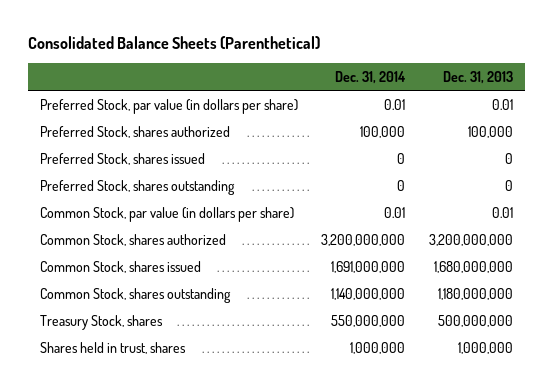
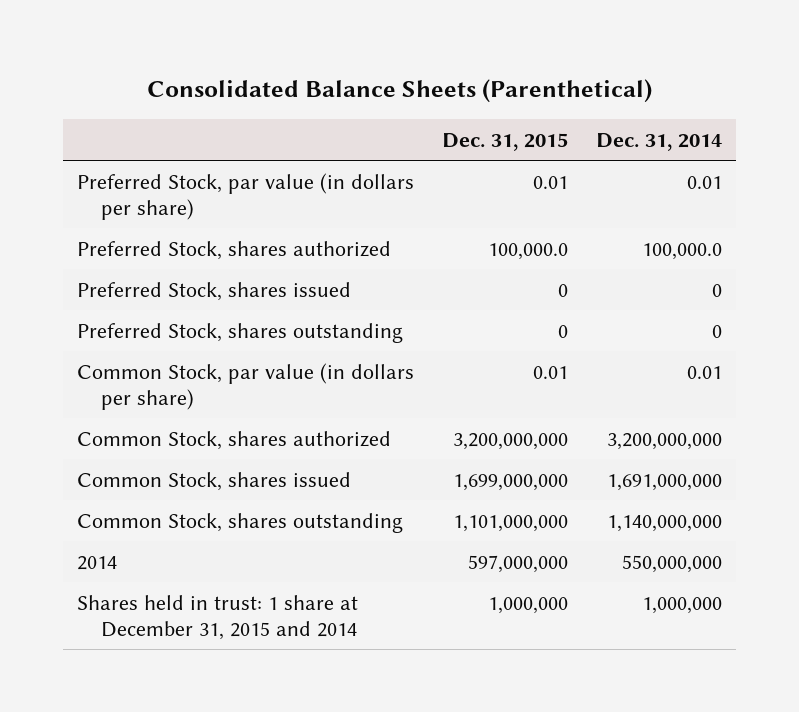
- | Dec. 31, 2014 | Dec. 31, 2013
+ | Dec. 31, 2015 | Dec. 31, 2014
- Preferred Stock, shares authorized | 100,000 | 100,000
+ Preferred Stock, shares authorized | 100,000.0 | 100,000.0
- Treasury Stock, shares | 550,000,000 | 500,000,000
- Shares held in trust, shares | 1,000,000 | 1,000,000
+ 2014 | 597,000,000 | 550,000,000
+ Shares held in trust: 1 share at December 31, 2015 and 2014 | 1,000,000 | 1,000,000

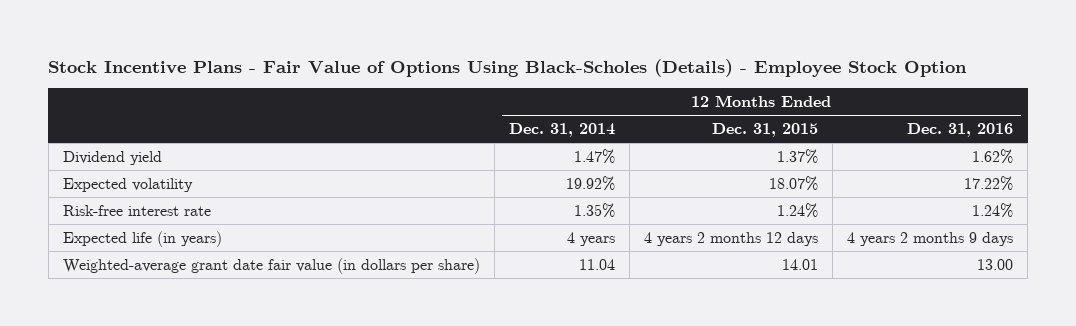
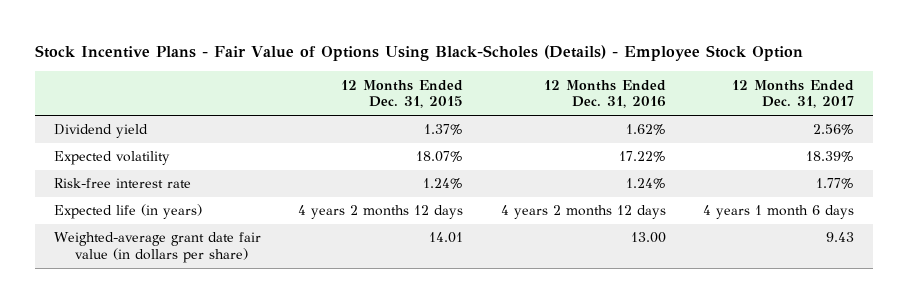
- | 12 Months Ended Dec. 31, 2014 | 12 Months Ended Dec. 31, 2015 | 12 Months Ended Dec. 31, 2016
+ | 12 Months Ended Dec. 31, 2015 | 12 Months Ended Dec. 31, 2016 | 12 Months Ended Dec. 31, 2017
- Expected life (in years) | 4 years | 4 years 2 months 12 days | 4 years 2 months 9 days
+ Expected life (in years) | 4 years 2 months 12 days | 4 years 2 months 12 days | 4 years 1 month 6 days

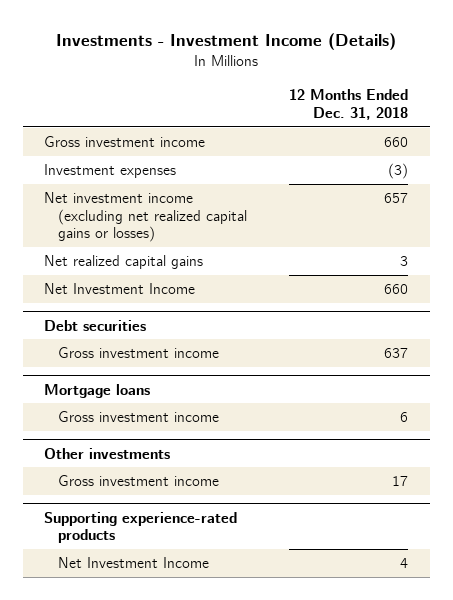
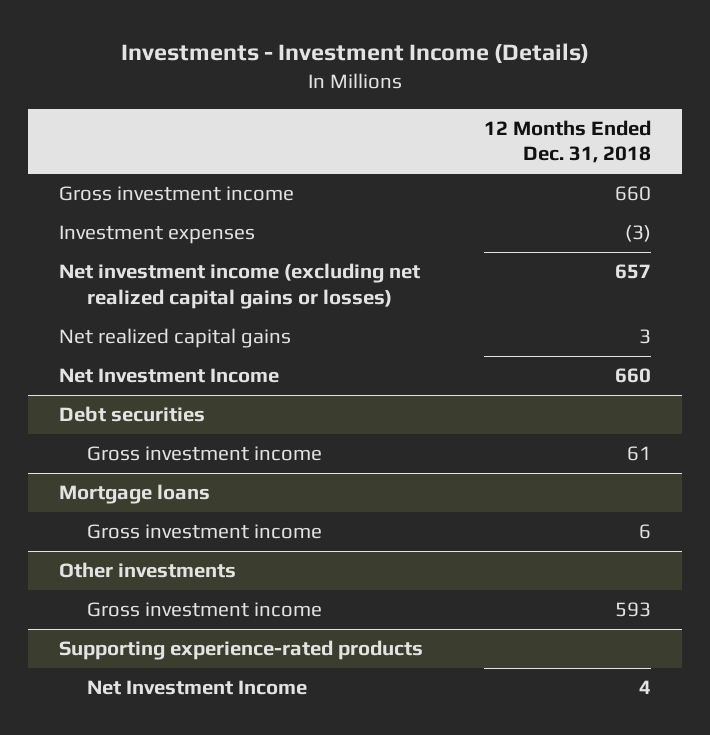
@ Debt securities
- Gross investment income | 637
+ Gross investment income | 61
@ Other investments
- Gross investment income | 17
+ Gross investment income | 593

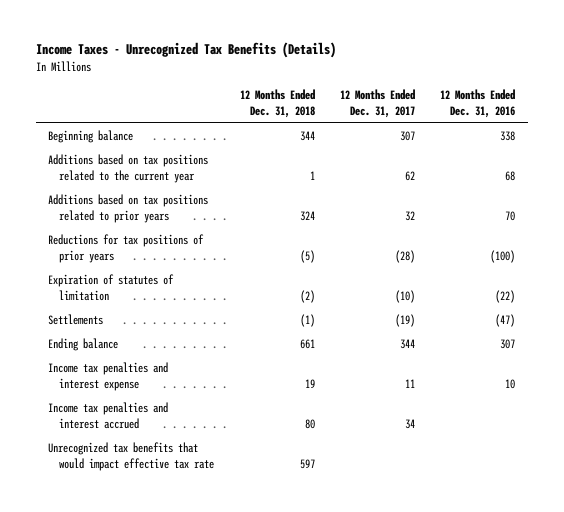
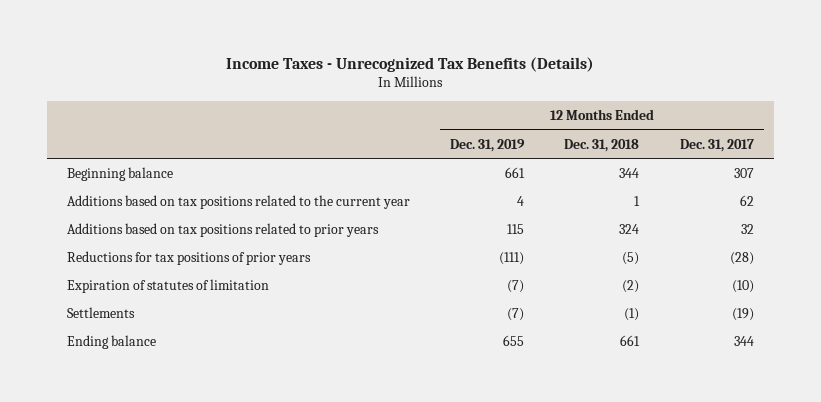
- | 12 Months Ended Dec. 31, 2018 | 12 Months Ended Dec. 31, 2017 | 12 Months Ended Dec. 31, 2016
+ | 12 Months Ended Dec. 31, 2019 | 12 Months Ended Dec. 31, 2018 | 12 Months Ended Dec. 31, 2017
- Income tax penalties and interest expense | 19 | 11 | 10
- Income tax penalties and interest accrued | 80 | 34 |
- Unrecognized tax benefits that would impact effective tax rate | 597 | |

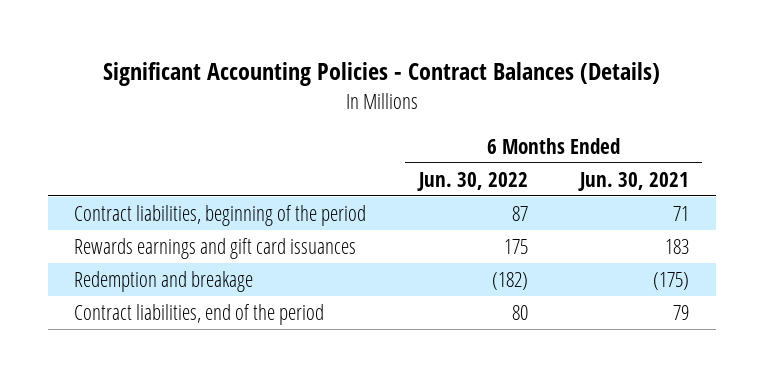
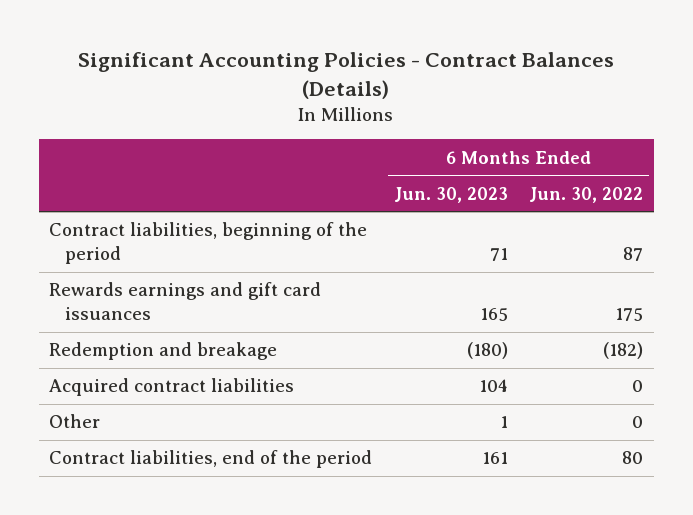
- | 6 Months Ended Jun. 30, 2022 | 6 Months Ended Jun. 30, 2021
+ | 6 Months Ended Jun. 30, 2023 | 6 Months Ended Jun. 30, 2022
+ Acquired contract liabilities | 104 | 0
+ Other | 1 | 0

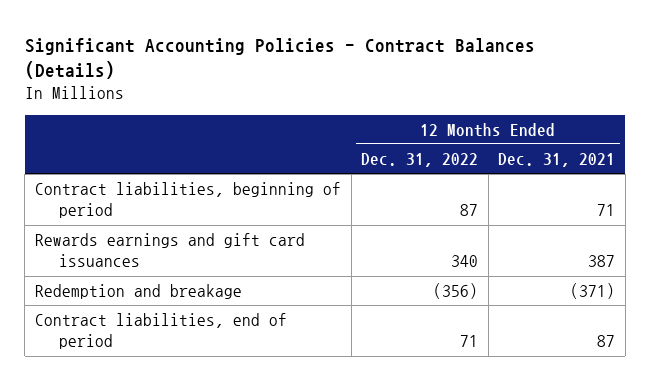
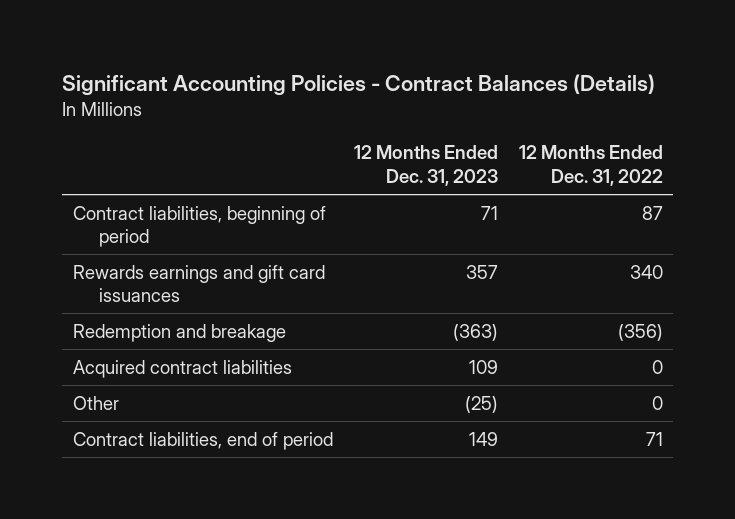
- | 12 Months Ended Dec. 31, 2022 | 12 Months Ended Dec. 31, 2021
+ | 12 Months Ended Dec. 31, 2023 | 12 Months Ended Dec. 31, 2022
+ Acquired contract liabilities | 109 | 0
+ Other | (25) | 0

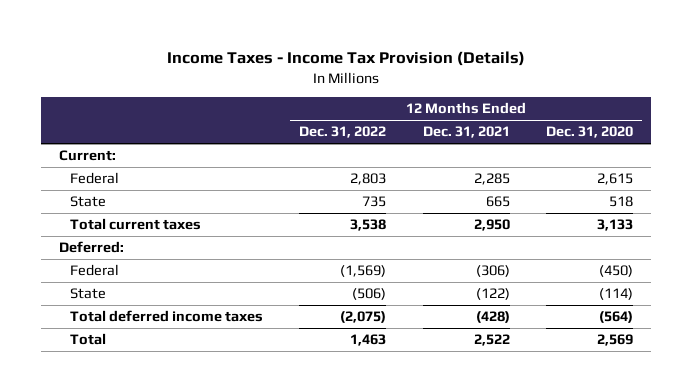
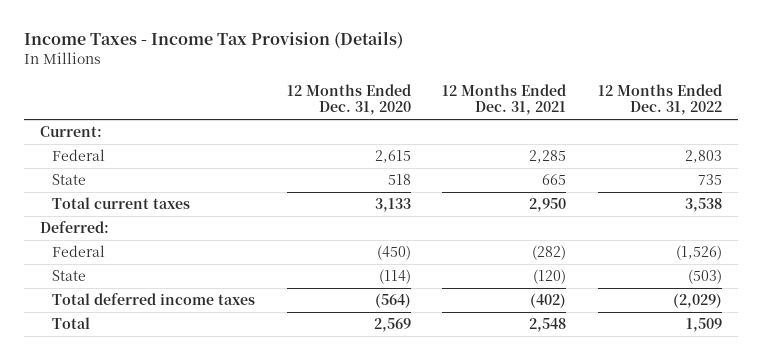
- | 12 Months Ended Dec. 31, 2022 | 12 Months Ended Dec. 31, 2021 | 12 Months Ended Dec. 31, 2020
+ | 12 Months Ended Dec. 31, 2020 | 12 Months Ended Dec. 31, 2021 | 12 Months Ended Dec. 31, 2022
- Federal | (1,569) | (306) | (450)
- State | (506) | (122) | (114)
- Total deferred income taxes | (2,075) | (428) | (564)
- Total | 1,463 | 2,522 | 2,569
+ Federal | (450) | (282) | (1,526)
+ State | (114) | (120) | (503)
+ Total deferred income taxes | (564) | (402) | (2,029)
+ Total | 2,569 | 2,548 | 1,509

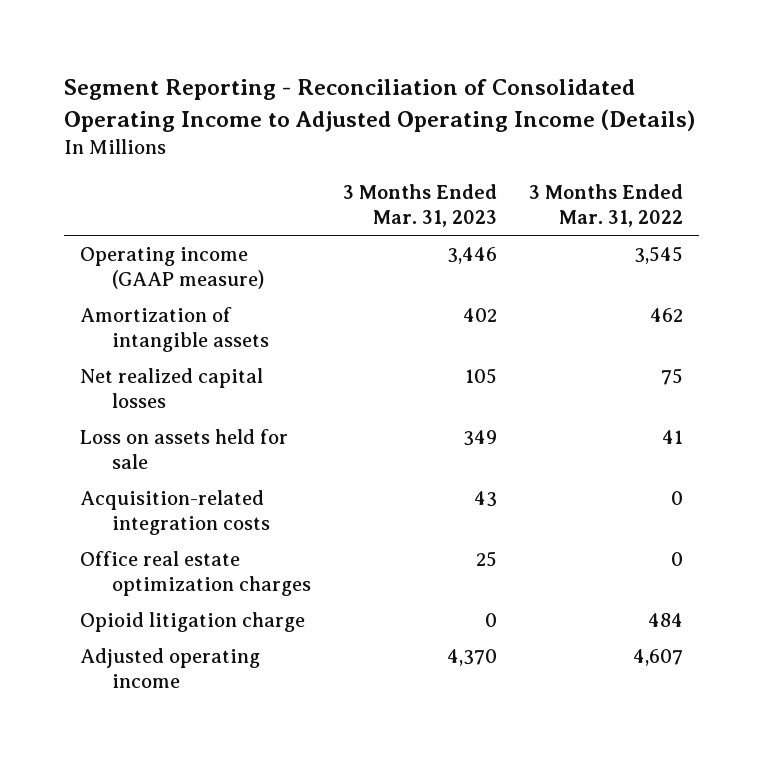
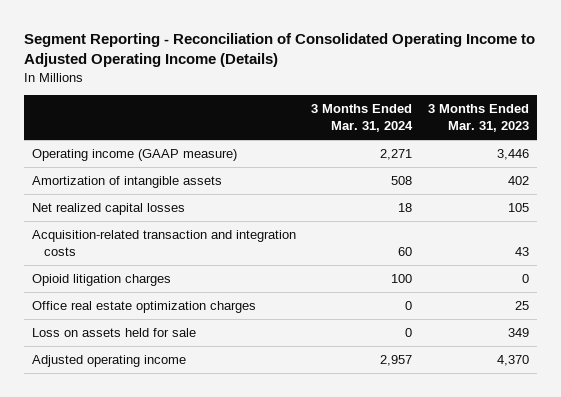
- | 3 Months Ended Mar. 31, 2023 | 3 Months Ended Mar. 31, 2022
+ | 3 Months Ended Mar. 31, 2024 | 3 Months Ended Mar. 31, 2023
- Acquisition-related integration costs | 43 | 0
+ Acquisition-related transaction and integration costs | 60 | 43
+ Opioid litigation charges | 100 | 0
- Opioid litigation charge | 0 | 484
moved down: Loss on assets held for sale | 0 | 349

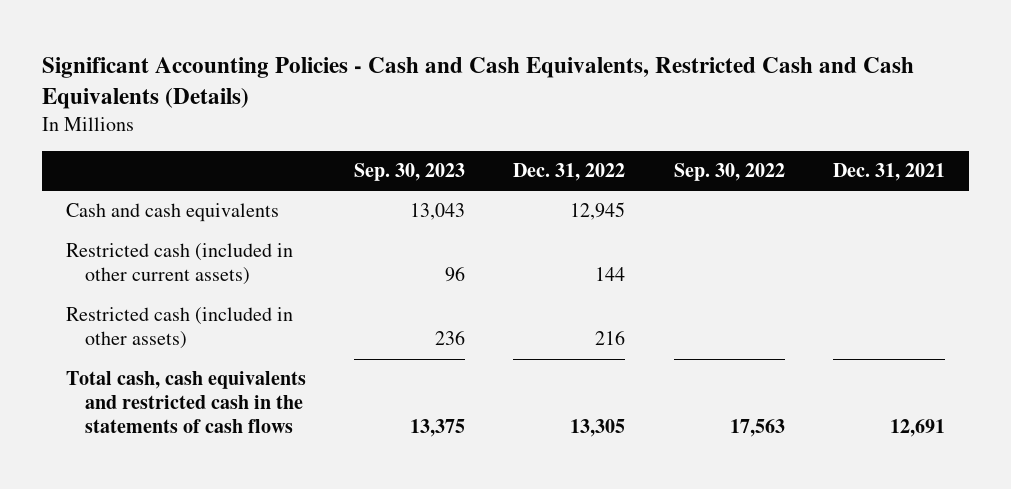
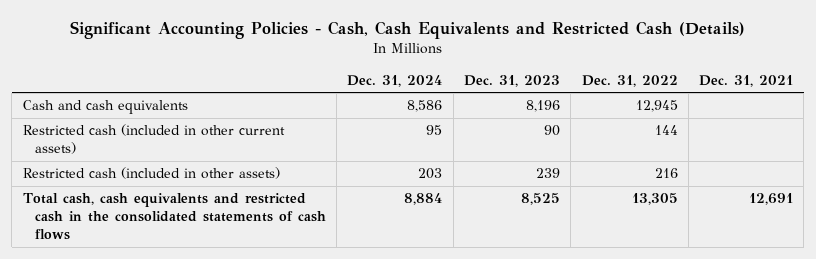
- Significant Accounting Policies - Cash and Cash Equivalents, Restricted Cash and Cash Equivalents (Details)
+ Significant Accounting Policies - Cash, Cash Equivalents and Restricted Cash (Details)
- | Sep. 30, 2023 | Dec. 31, 2022 | Sep. 30, 2022 | Dec. 31, 2021
+ | Dec. 31, 2024 | Dec. 31, 2023 | Dec. 31, 2022 | Dec. 31, 2021
- Total cash, cash equivalents and restricted cash in the statements of cash flows | 13,375 | 13,305 | 17,563 | 12,691
+ Total cash, cash equivalents and restricted cash in the consolidated statements of cash flows | 8,884 | 8,525 | 13,305 | 12,691

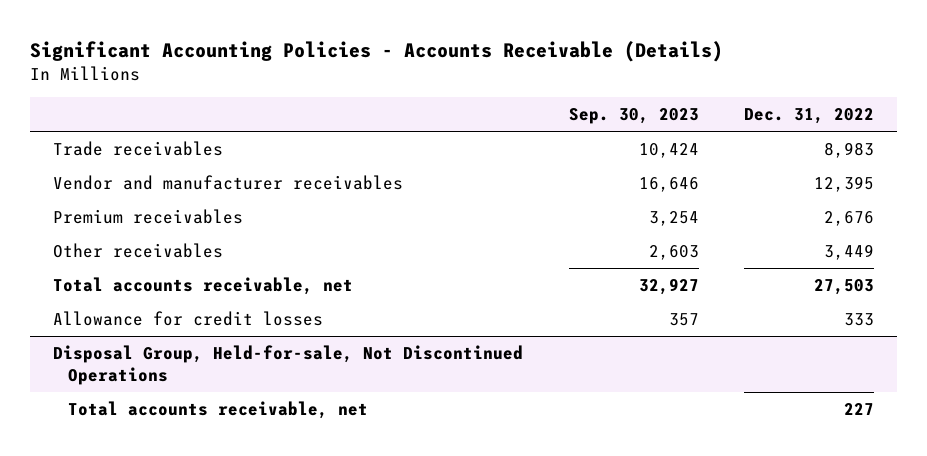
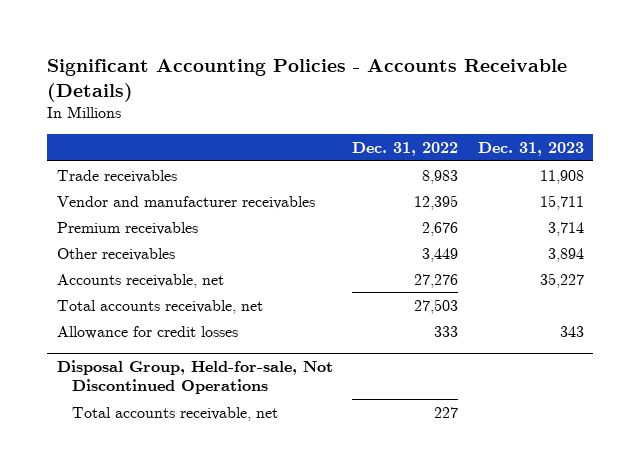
- | Sep. 30, 2023 | Dec. 31, 2022
+ | Dec. 31, 2022 | Dec. 31, 2023
+ Accounts receivable, net | 27,276 | 35,227

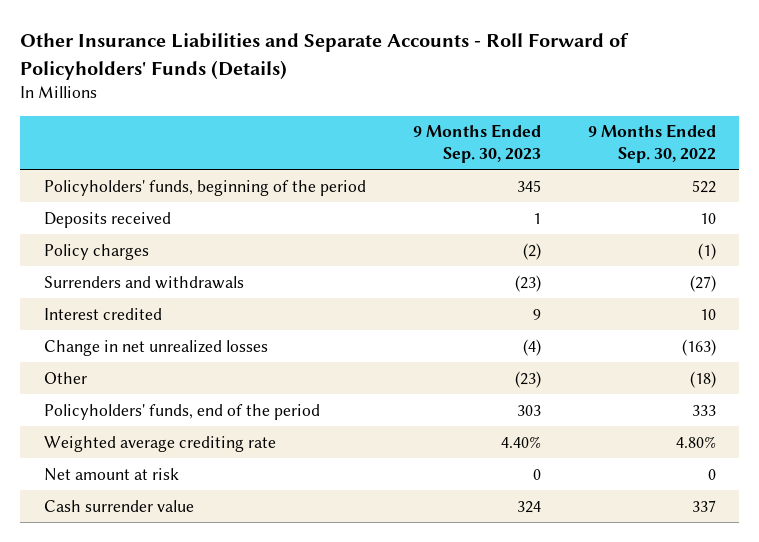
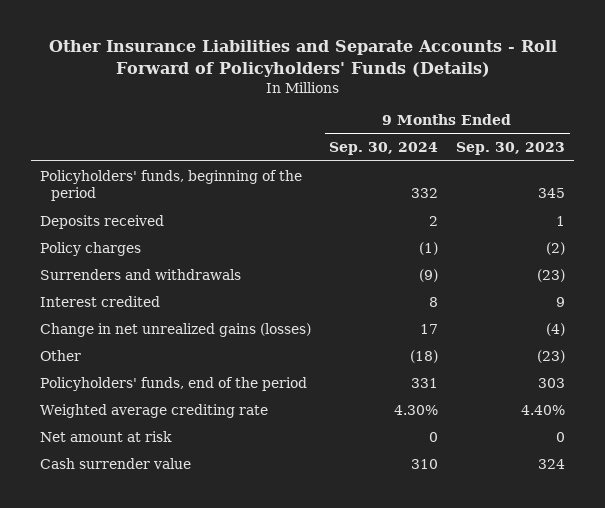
- | 9 Months Ended Sep. 30, 2023 | 9 Months Ended Sep. 30, 2022
+ | 9 Months Ended Sep. 30, 2024 | 9 Months Ended Sep. 30, 2023
- Change in net unrealized losses | (4) | (163)
+ Change in net unrealized gains (losses) | 17 | (4)

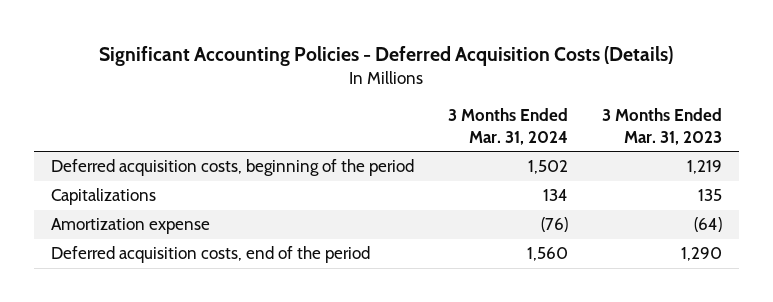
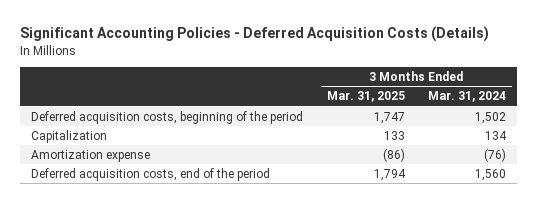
- | 3 Months Ended Mar. 31, 2024 | 3 Months Ended Mar. 31, 2023
+ | 3 Months Ended Mar. 31, 2025 | 3 Months Ended Mar. 31, 2024
- Capitalizations | 134 | 135
+ Capitalization | 133 | 134

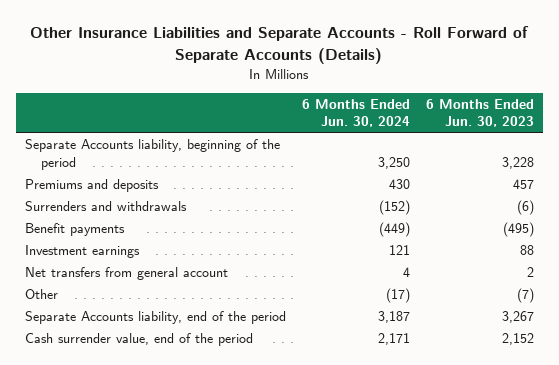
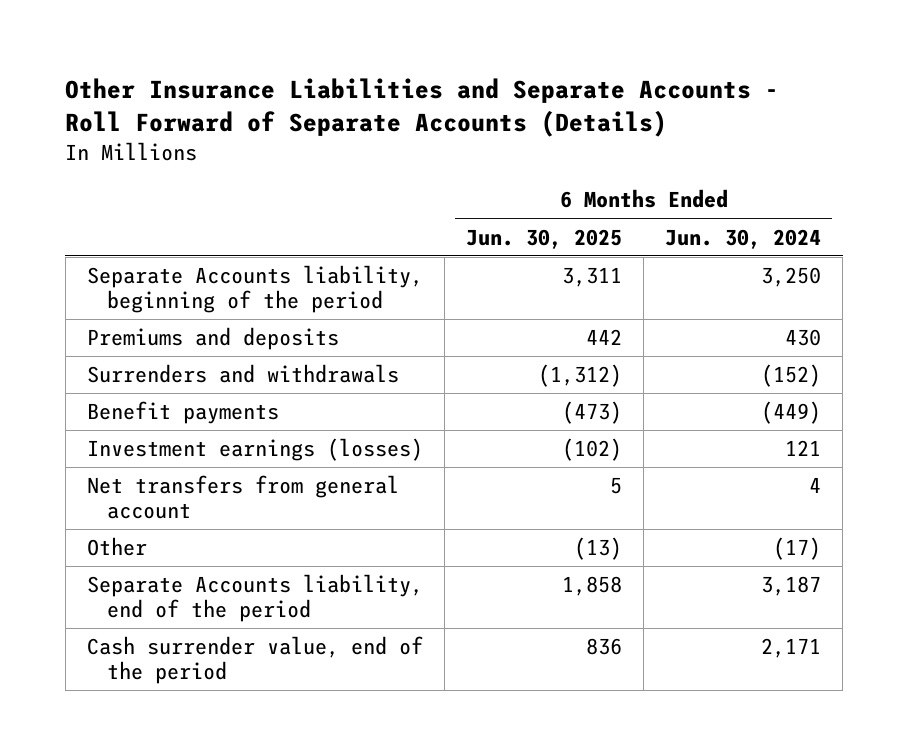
- | 6 Months Ended Jun. 30, 2024 | 6 Months Ended Jun. 30, 2023
+ | 6 Months Ended Jun. 30, 2025 | 6 Months Ended Jun. 30, 2024
- Investment earnings | 121 | 88
+ Investment earnings (losses) | (102) | 121

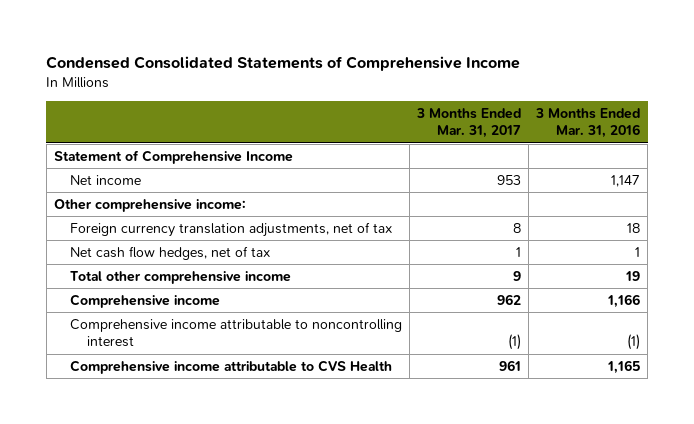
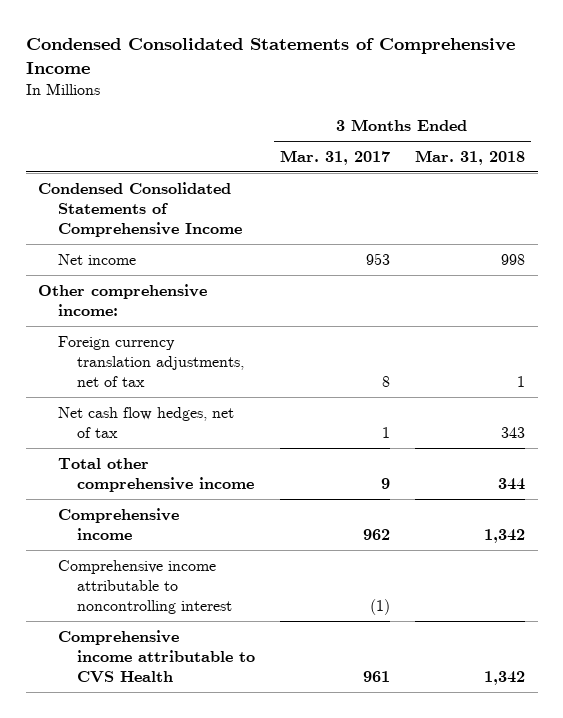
- | 3 Months Ended Mar. 31, 2017 | 3 Months Ended Mar. 31, 2016
+ | 3 Months Ended Mar. 31, 2017 | 3 Months Ended Mar. 31, 2018
- Statement of Comprehensive Income
+ Condensed Consolidated Statements of Comprehensive Income

